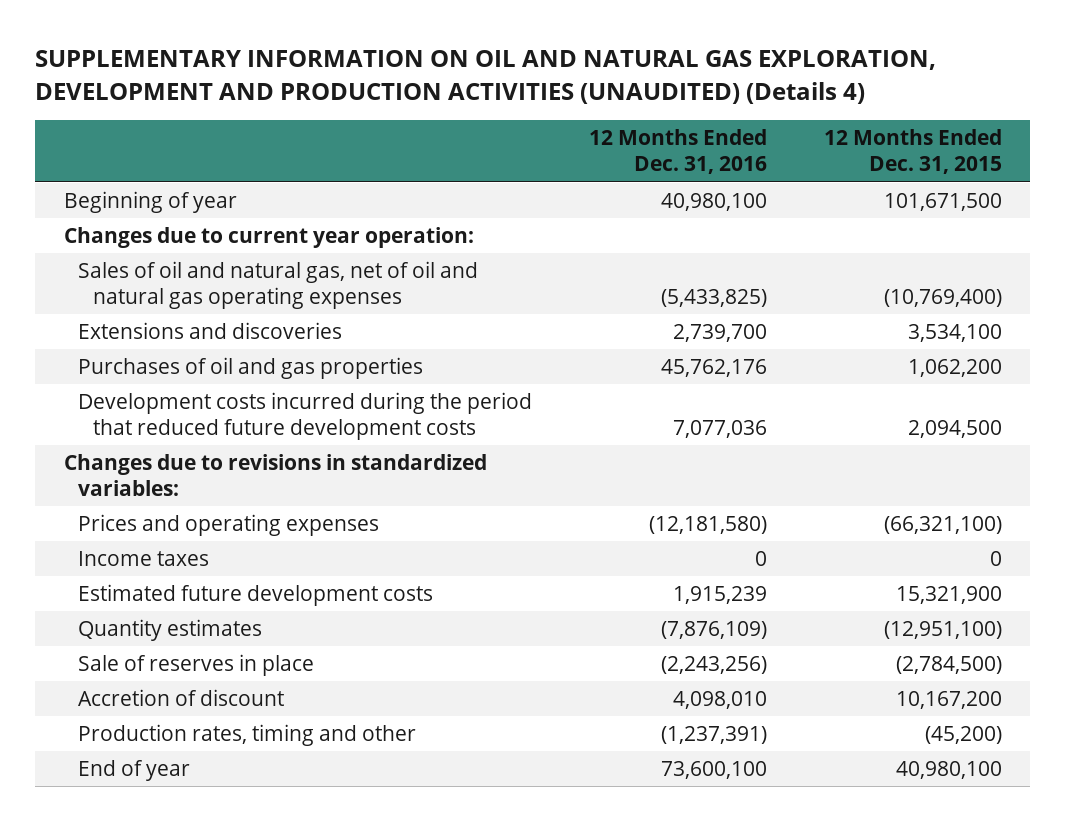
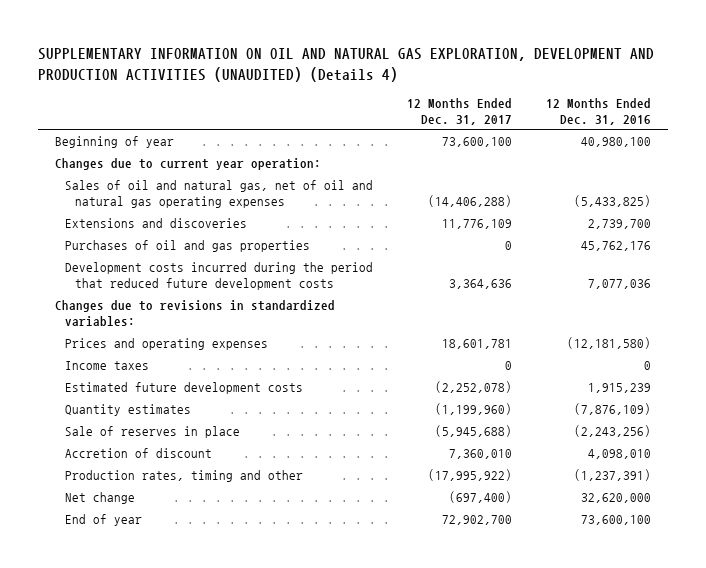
- | 12 Months Ended Dec. 31, 2016 | 12 Months Ended Dec. 31, 2015
+ | 12 Months Ended Dec. 31, 2017 | 12 Months Ended Dec. 31, 2016
+ Net change | (697,400) | 32,620,000

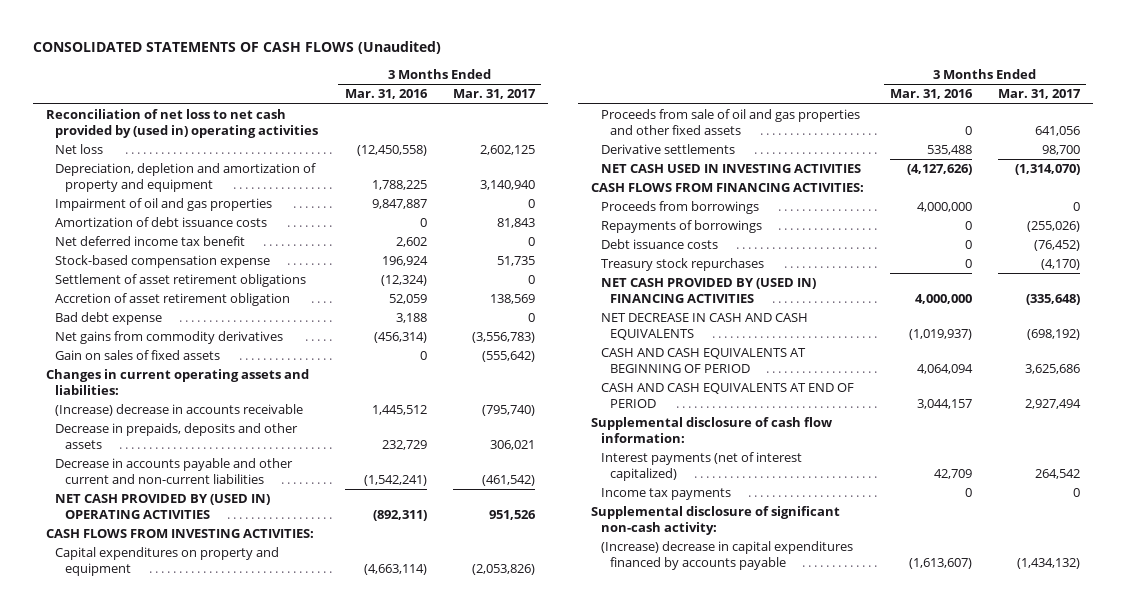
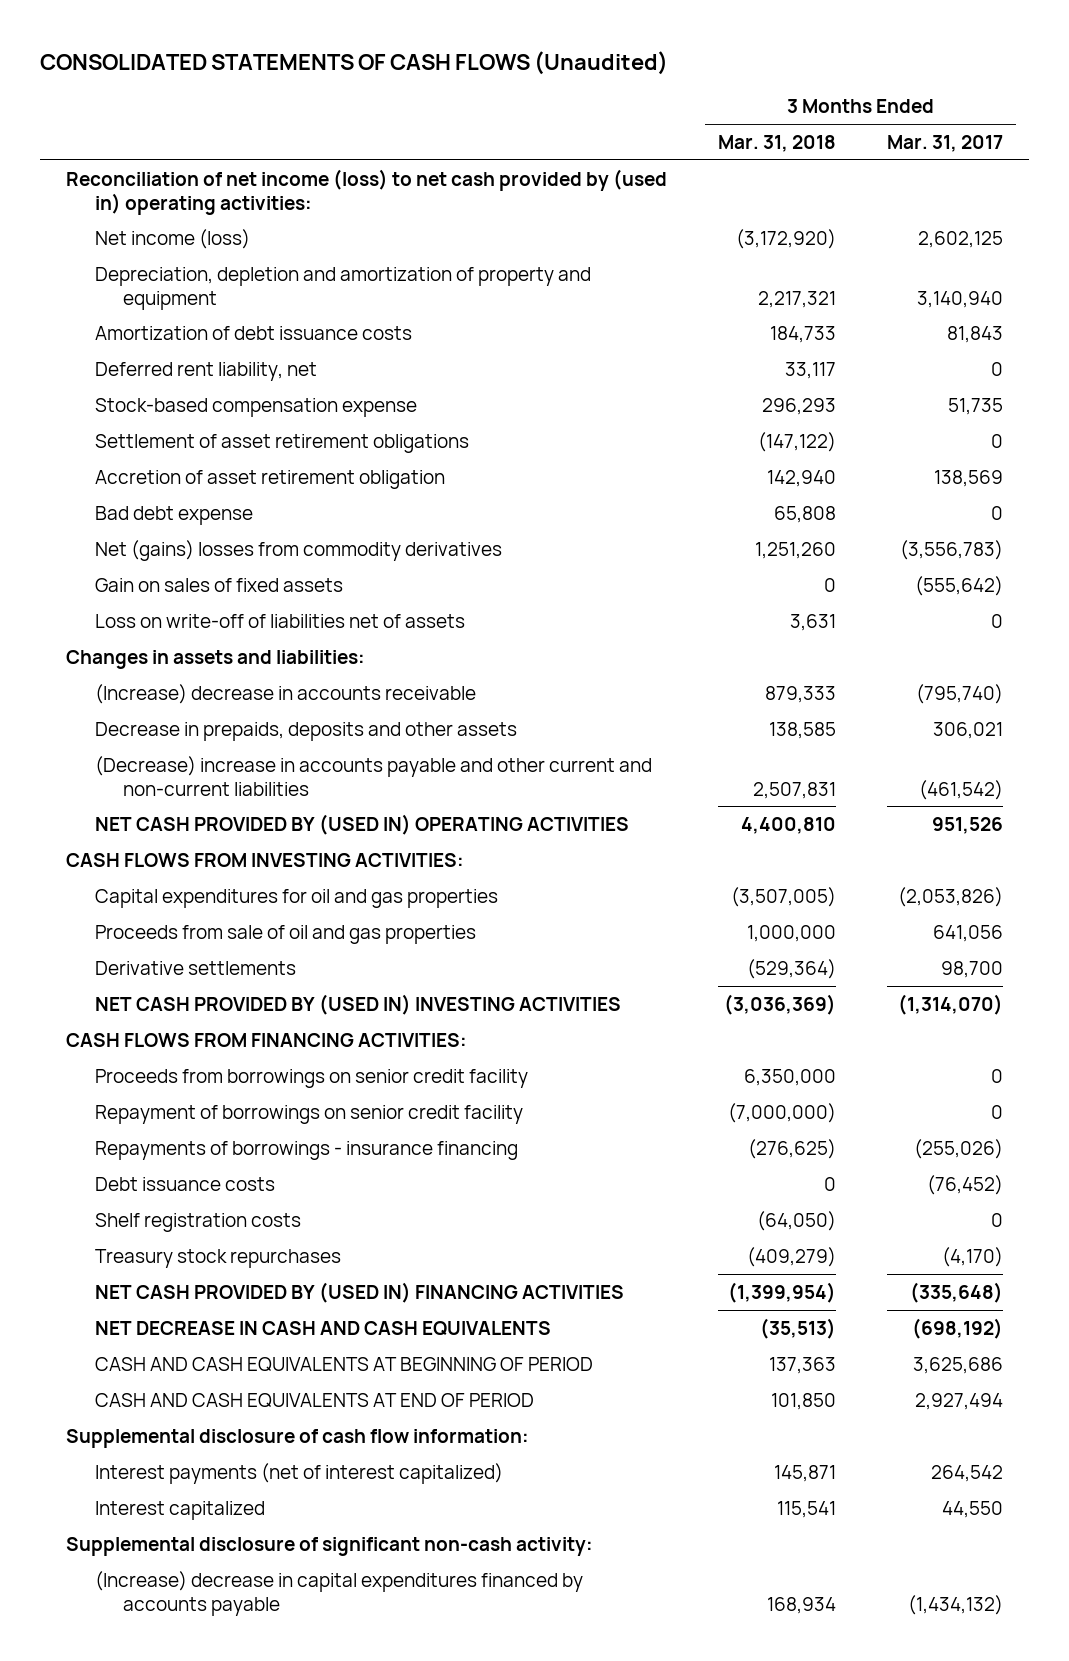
- | 3 Months Ended Mar. 31, 2016 | 3 Months Ended Mar. 31, 2017
+ | 3 Months Ended Mar. 31, 2018 | 3 Months Ended Mar. 31, 2017
- Reconciliation of net loss to net cash provided by (used in) operating activities
- Net loss | (12,450,558) | 2,602,125
+ Reconciliation of net income (loss) to net cash provided by (used in) operating activities:
+ Net income (loss) | (3,172,920) | 2,602,125
- Impairment of oil and gas properties | 9,847,887 | 0
- Net deferred income tax benefit | 2,602 | 0
+ Deferred rent liability, net | 33,117 | 0
- Net gains from commodity derivatives | (456,314) | (3,556,783)
+ Net (gains) losses from commodity derivatives | 1,251,260 | (3,556,783)
- Changes in current operating assets and liabilities:
+ Loss on write-off of liabilities net of assets | 3,631 | 0
+ Changes in assets and liabilities:
- Decrease in accounts payable and other current and non-current liabilities | (1,542,241) | (461,542)
+ (Decrease) increase in accounts payable and other current and non-current liabilities | 2,507,831 | (461,542)
- Capital expenditures on property and equipment | (4,663,114) | (2,053,826)
- Proceeds from sale of oil and gas properties and other fixed assets | 0 | 641,056
+ Capital expenditures for oil and gas properties | (3,507,005) | (2,053,826)
+ Proceeds from sale of oil and gas properties | 1,000,000 | 641,056
- NET CASH USED IN INVESTING ACTIVITIES | (4,127,626) | (1,314,070)
+ NET CASH PROVIDED BY (USED IN) INVESTING ACTIVITIES | (3,036,369) | (1,314,070)
- Proceeds from borrowings | 4,000,000 | 0
- Repayments of borrowings | 0 | (255,026)
+ Proceeds from borrowings on senior credit facility | 6,350,000 | 0
+ Repayment of borrowings on senior credit facility | (7,000,000) | 0
+ Repayments of borrowings - insurance financing | (276,625) | (255,026)
+ Shelf registration costs | (64,050) | 0
- Income tax payments | 0 | 0
+ Interest capitalized | 115,541 | 44,550

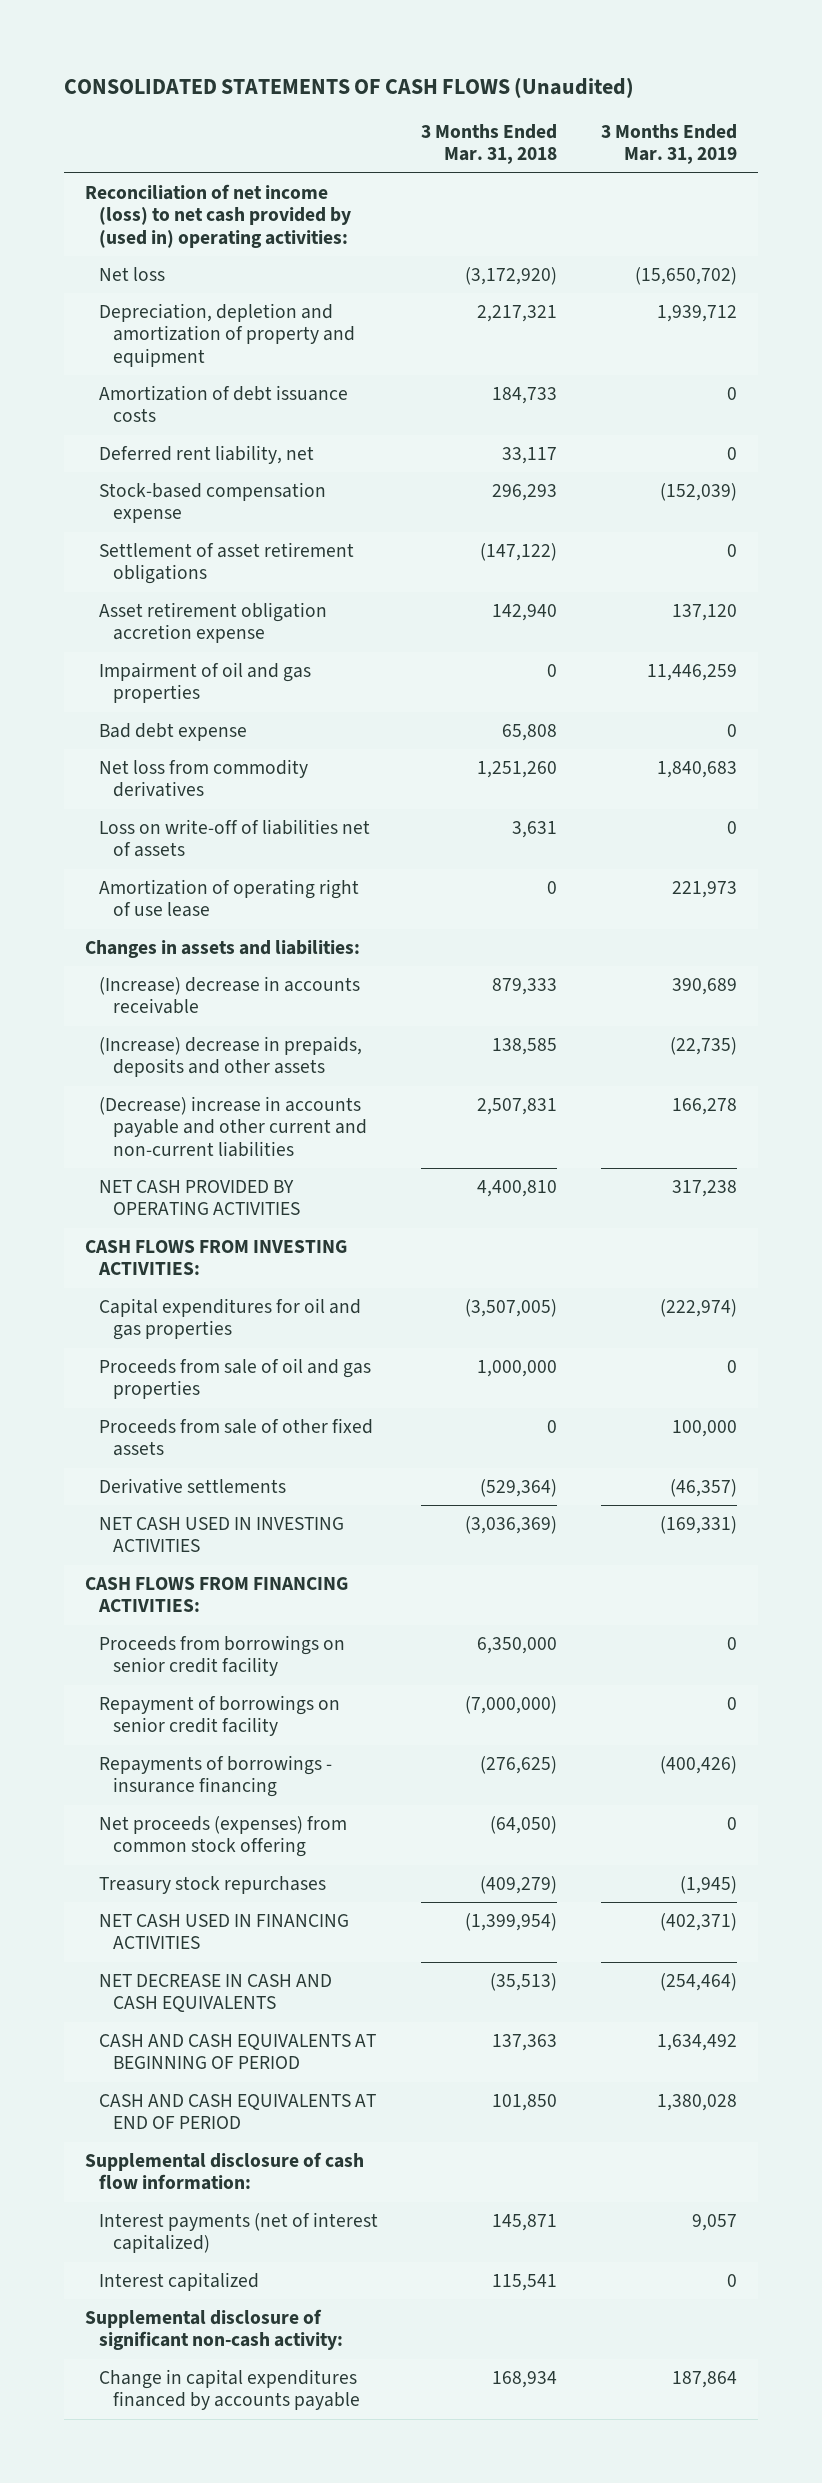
- | 3 Months Ended Mar. 31, 2018 | 3 Months Ended Mar. 31, 2017
+ | 3 Months Ended Mar. 31, 2018 | 3 Months Ended Mar. 31, 2019
- Net income (loss) | (3,172,920) | 2,602,125
+ Net loss | (3,172,920) | (15,650,702)
- Accretion of asset retirement obligation | 142,940 | 138,569
+ Asset retirement obligation accretion expense | 142,940 | 137,120
+ Impairment of oil and gas properties | 0 | 11,446,259
- Net (gains) losses from commodity derivatives | 1,251,260 | (3,556,783)
- Gain on sales of fixed assets | 0 | (555,642)
+ Net loss from commodity derivatives | 1,251,260 | 1,840,683
+ Amortization of operating right of use lease | 0 | 221,973
- Decrease in prepaids, deposits and other assets | 138,585 | 306,021
+ (Increase) decrease in prepaids, deposits and other assets | 138,585 | (22,735)
- NET CASH PROVIDED BY (USED IN) OPERATING ACTIVITIES | 4,400,810 | 951,526
+ NET CASH PROVIDED BY OPERATING ACTIVITIES | 4,400,810 | 317,238
+ Proceeds from sale of other fixed assets | 0 | 100,000
- NET CASH PROVIDED BY (USED IN) INVESTING ACTIVITIES | (3,036,369) | (1,314,070)
+ NET CASH USED IN INVESTING ACTIVITIES | (3,036,369) | (169,331)
- Debt issuance costs | 0 | (76,452)
- Shelf registration costs | (64,050) | 0
+ Net proceeds (expenses) from common stock offering | (64,050) | 0
- NET CASH PROVIDED BY (USED IN) FINANCING ACTIVITIES | (1,399,954) | (335,648)
+ NET CASH USED IN FINANCING ACTIVITIES | (1,399,954) | (402,371)
- (Increase) decrease in capital expenditures financed by accounts payable | 168,934 | (1,434,132)
+ Change in capital expenditures financed by accounts payable | 168,934 | 187,864

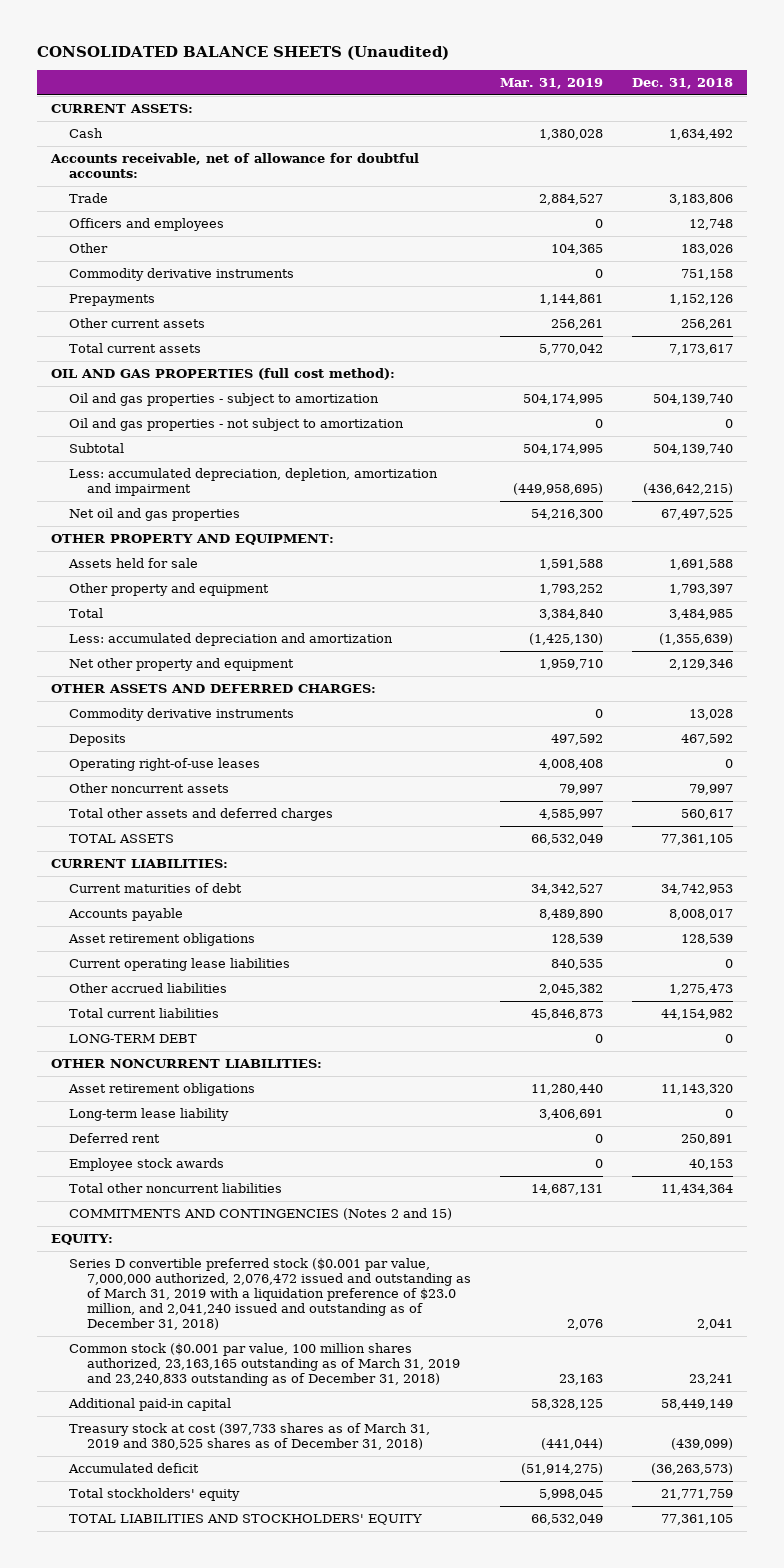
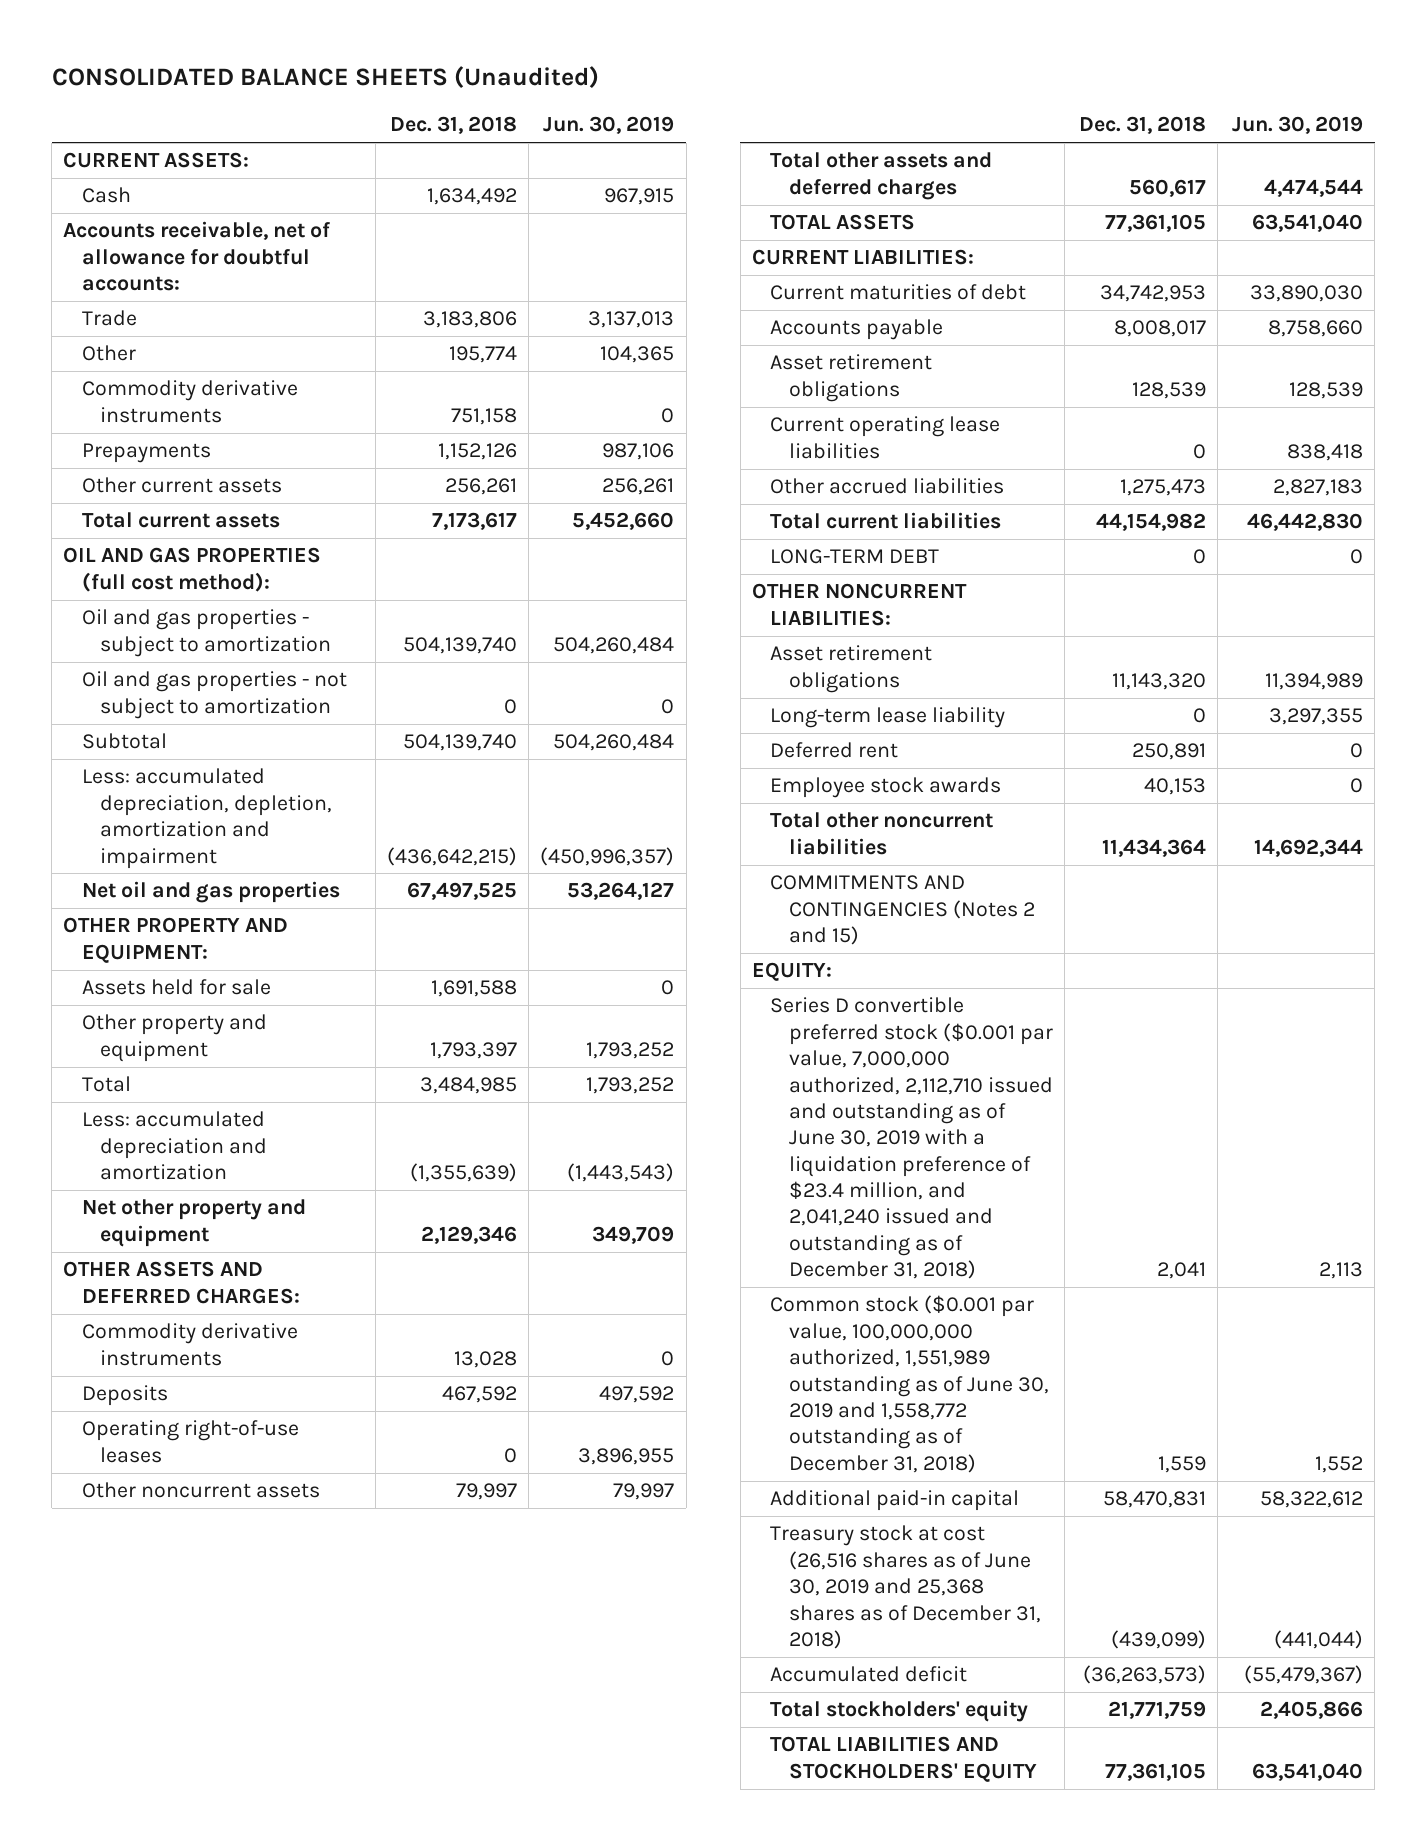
- | Mar. 31, 2019 | Dec. 31, 2018
+ | Dec. 31, 2018 | Jun. 30, 2019
- Officers and employees | 0 | 12,748
- Other | 104,365 | 183,026
+ Other | 195,774 | 104,365
- Series D convertible preferred stock ($0.001 par value, 7,000,000 authorized, 2,076,472 issued and outstanding as of March 31, 2019 with a liquidation preference of $23.0 million, and 2,041,240 issued and outstanding as of December 31, 2018) | 2,076 | 2,041
- Common stock ($0.001 par value, 100 million shares authorized, 23,163,165 outstanding as of March 31, 2019 and 23,240,833 outstanding as of December 31, 2018) | 23,163 | 23,241
- Additional paid-in capital | 58,328,125 | 58,449,149
- Treasury stock at cost (397,733 shares as of March 31, 2019 and 380,525 shares as of December 31, 2018) | (441,044) | (439,099)
+ Series D convertible preferred stock ($0.001 par value, 7,000,000 authorized, 2,112,710 issued and outstanding as of June 30, 2019 with a liquidation preference of $23.4 million, and 2,041,240 issued and outstanding as of December 31, 2018) | 2,041 | 2,113
+ Common stock ($0.001 par value, 100,000,000 authorized, 1,551,989 outstanding as of June 30, 2019 and 1,558,772 outstanding as of December 31, 2018) | 1,559 | 1,552
+ Additional paid-in capital | 58,470,831 | 58,322,612
+ Treasury stock at cost (26,516 shares as of June 30, 2019 and 25,368 shares as of December 31, 2018) | (439,099) | (441,044)

